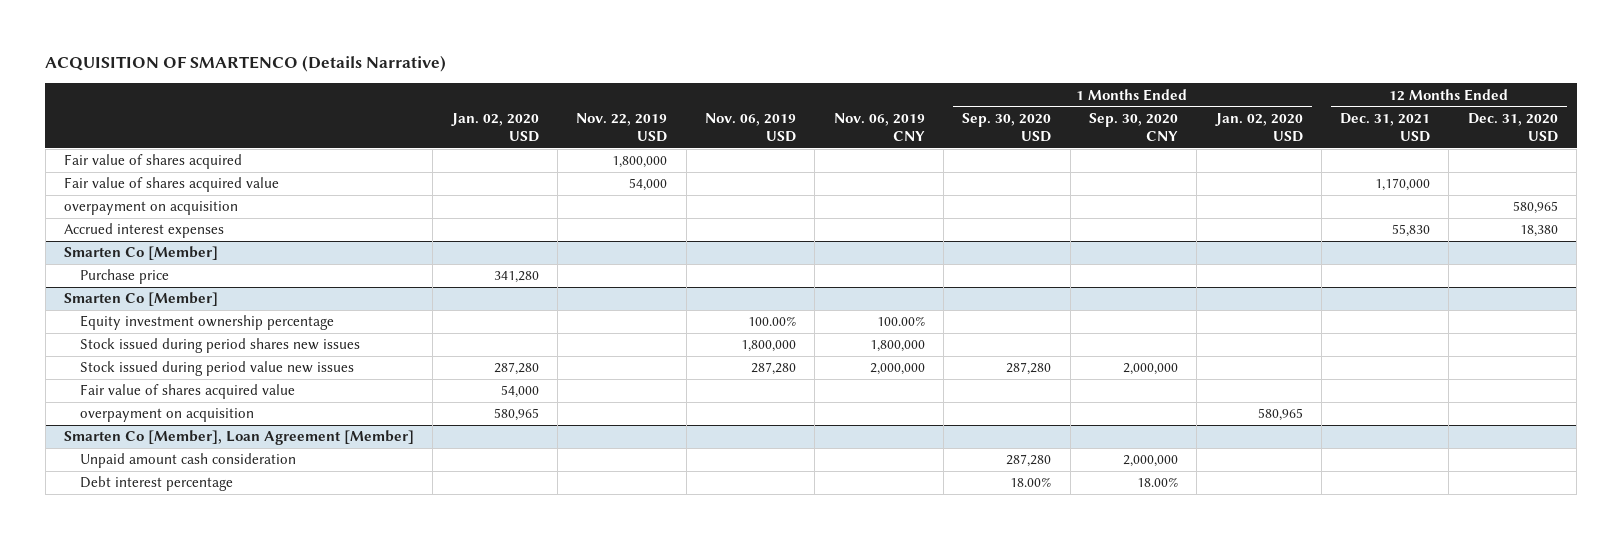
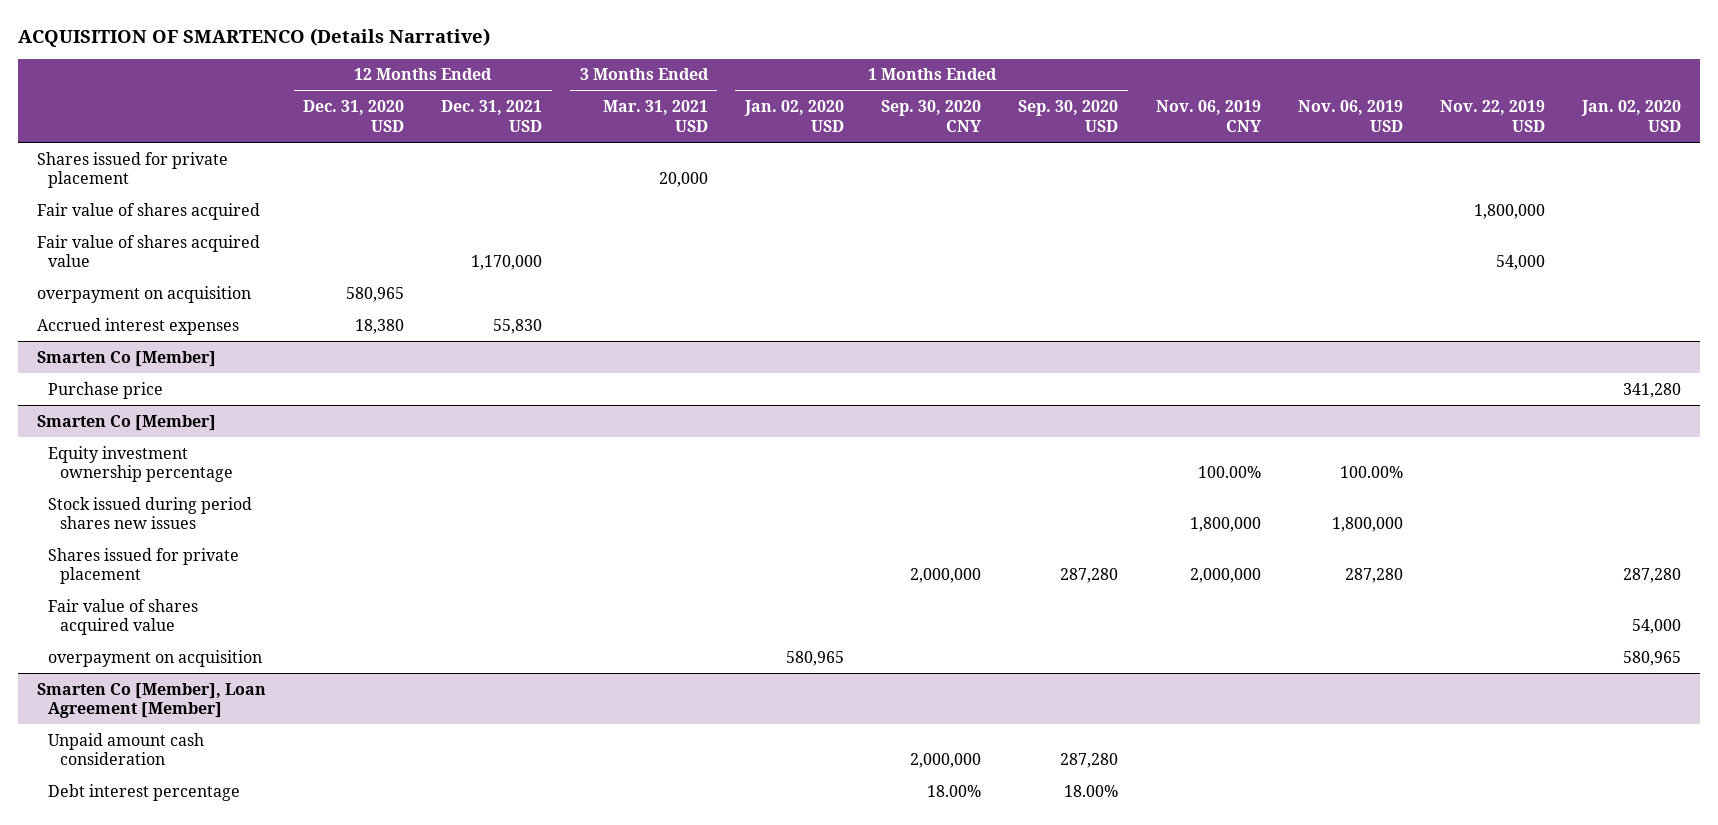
- | Jan. 02, 2020 USD | Nov. 22, 2019 USD | Nov. 06, 2019 USD | Nov. 06, 2019 CNY | 1 Months Ended Sep. 30, 2020 USD | 1 Months Ended Sep. 30, 2020 CNY | 1 Months Ended Jan. 02, 2020 USD | 12 Months Ended Dec. 31, 2021 USD | 12 Months Ended Dec. 31, 2020 USD
+ | 12 Months Ended Dec. 31, 2020 USD | 12 Months Ended Dec. 31, 2021 USD | 3 Months Ended Mar. 31, 2021 USD | 1 Months Ended Jan. 02, 2020 USD | 1 Months Ended Sep. 30, 2020 CNY | 1 Months Ended Sep. 30, 2020 USD | Nov. 06, 2019 CNY | Nov. 06, 2019 USD | Nov. 22, 2019 USD | Jan. 02, 2020 USD
+ Shares issued for private placement | | | 20,000 | | | | | | |
@ Smarten Co [Member]
- Stock issued during period value new issues | 287,280 | | 287,280 | 2,000,000 | 287,280 | 2,000,000 | | |
+ Shares issued for private placement | | | | | 2,000,000 | 287,280 | 2,000,000 | 287,280 | | 287,280

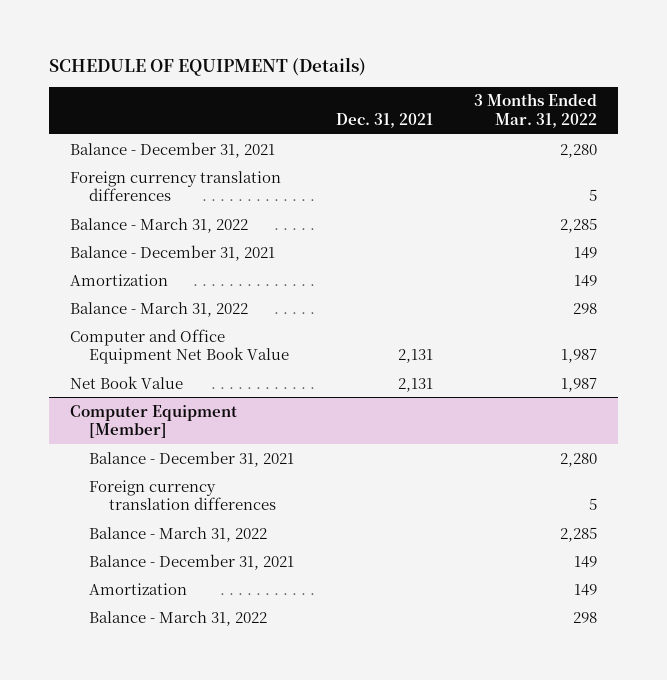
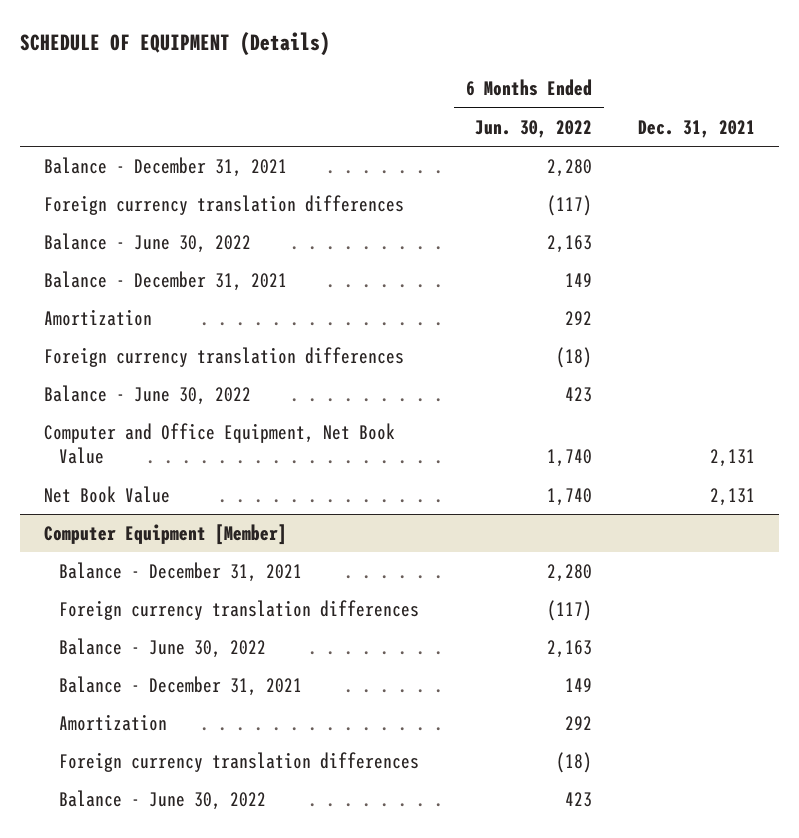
- | Dec. 31, 2021 | 3 Months Ended Mar. 31, 2022
+ | 6 Months Ended Jun. 30, 2022 | Dec. 31, 2021
- Balance - March 31, 2022 | | 2,285
+ Balance - June 30, 2022 | 2,163 |
- Balance - March 31, 2022 | | 298
- Computer and Office Equipment Net Book Value | 2,131 | 1,987
+ Foreign currency translation differences | (18) |
+ Balance - June 30, 2022 | 423 |
+ Computer and Office Equipment, Net Book Value | 1,740 | 2,131
@ Computer Equipment [Member]
- Balance - March 31, 2022 | | 2,285
+ Balance - June 30, 2022 | 2,163 |
- Balance - March 31, 2022 | | 298
+ Foreign currency translation differences | (18) |
+ Balance - June 30, 2022 | 423 |

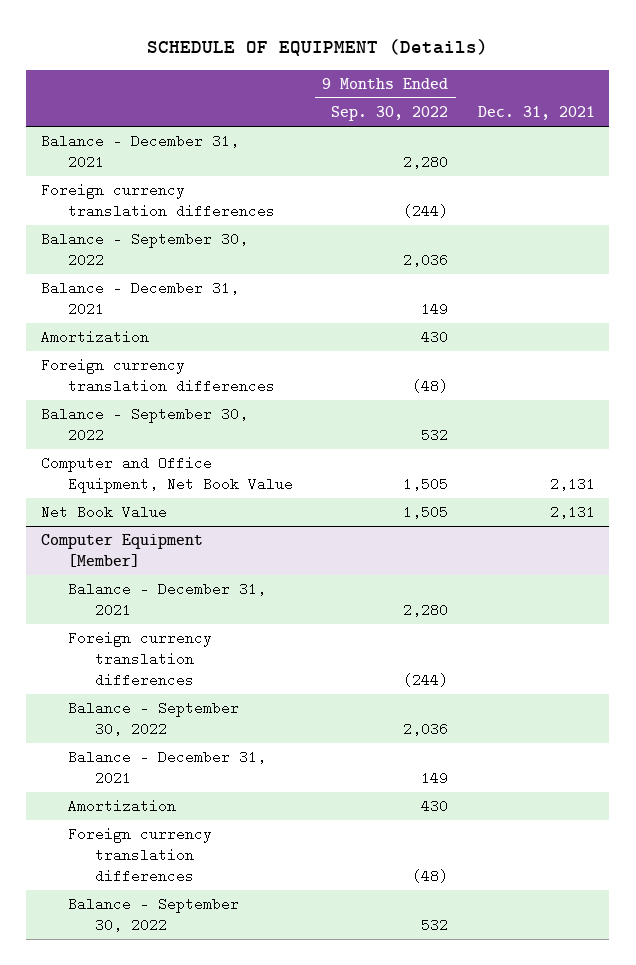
- | 6 Months Ended Jun. 30, 2022 | Dec. 31, 2021
+ | 9 Months Ended Sep. 30, 2022 | Dec. 31, 2021
- Balance - June 30, 2022 | 2,163 |
+ Balance - September 30, 2022 | 2,036 |
- Balance - June 30, 2022 | 423 |
+ Balance - September 30, 2022 | 532 |
@ Computer Equipment [Member]
- Balance - June 30, 2022 | 2,163 |
+ Balance - September 30, 2022 | 2,036 |
- Balance - June 30, 2022 | 423 |
+ Balance - September 30, 2022 | 532 |

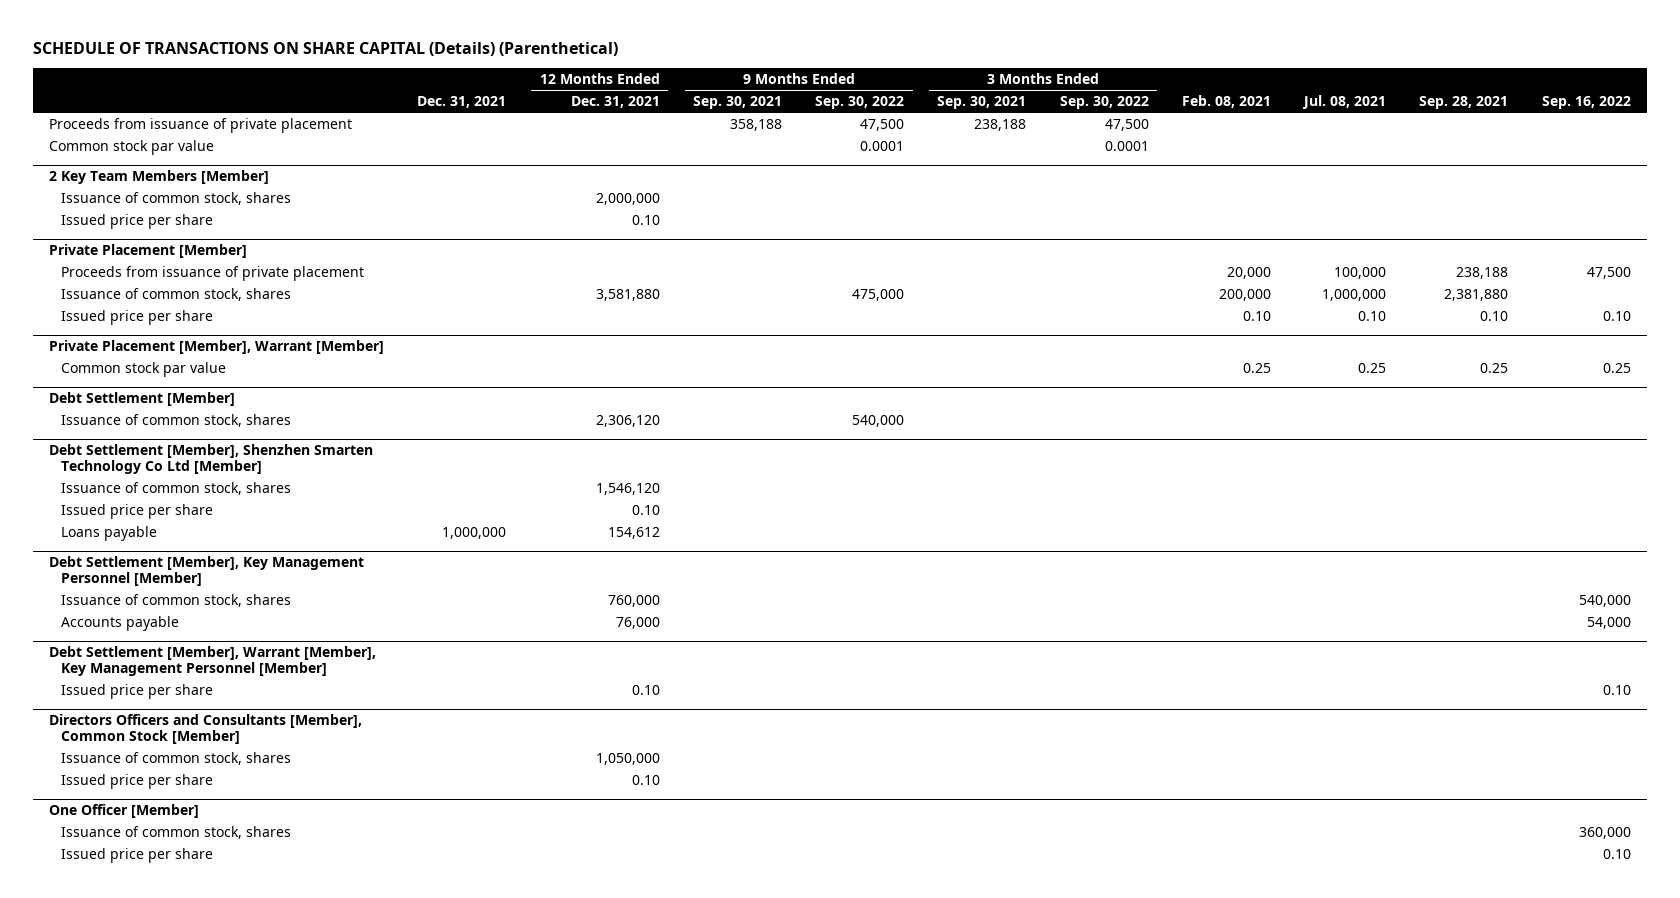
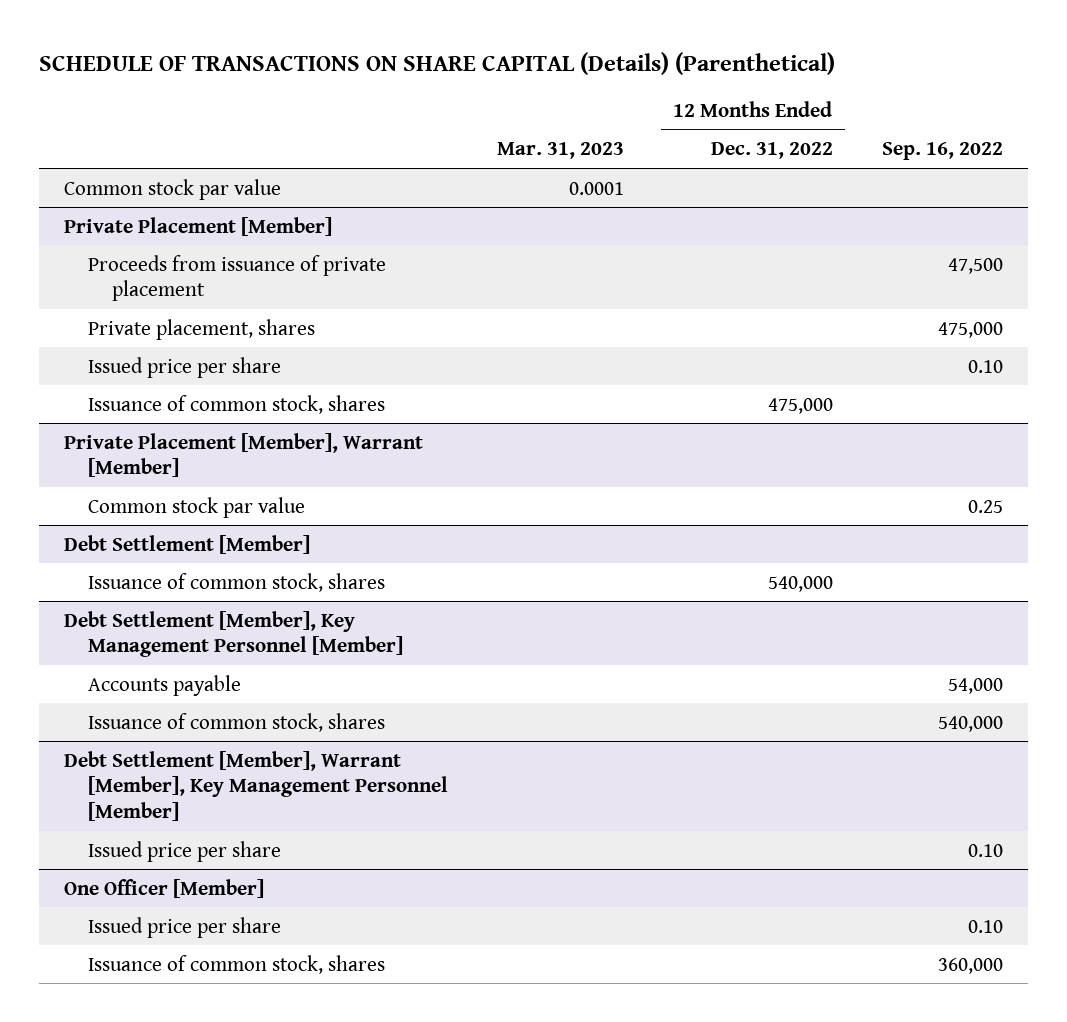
- | Dec. 31, 2021 | 12 Months Ended Dec. 31, 2021 | 9 Months Ended Sep. 30, 2021 | 9 Months Ended Sep. 30, 2022 | 3 Months Ended Sep. 30, 2021 | 3 Months Ended Sep. 30, 2022 | Feb. 08, 2021 | Jul. 08, 2021 | Sep. 28, 2021 | Sep. 16, 2022
+ | Mar. 31, 2023 | 12 Months Ended Dec. 31, 2022 | Sep. 16, 2022
- Proceeds from issuance of private placement | | | 358,188 | 47,500 | 238,188 | 47,500 | | | |
- 2 Key Team Members [Member]
- Issuance of common stock, shares | | 2,000,000 | | | | | | | |
- Issued price per share | | 0.10 | | | | | | | |
@ Private Placement [Member]
+ Private placement, shares | | | 475,000
moved down: Issuance of common stock, shares | | 475,000 |
- Debt Settlement [Member], Shenzhen Smarten Technology Co Ltd [Member]
- Issuance of common stock, shares | | 1,546,120 | | | | | | | |
- Issued price per share | | 0.10 | | | | | | | |
- Loans payable | 1,000,000 | 154,612 | | | | | | | |
@ Debt Settlement [Member], Key Management Personnel [Member]
moved down: Issuance of common stock, shares | | | 540,000
- Directors Officers and Consultants [Member], Common Stock [Member]
- Issuance of common stock, shares | | 1,050,000 | | | | | | | |
- Issued price per share | | 0.10 | | | | | | | |
@ One Officer [Member]
moved down: Issuance of common stock, shares | | | 360,000

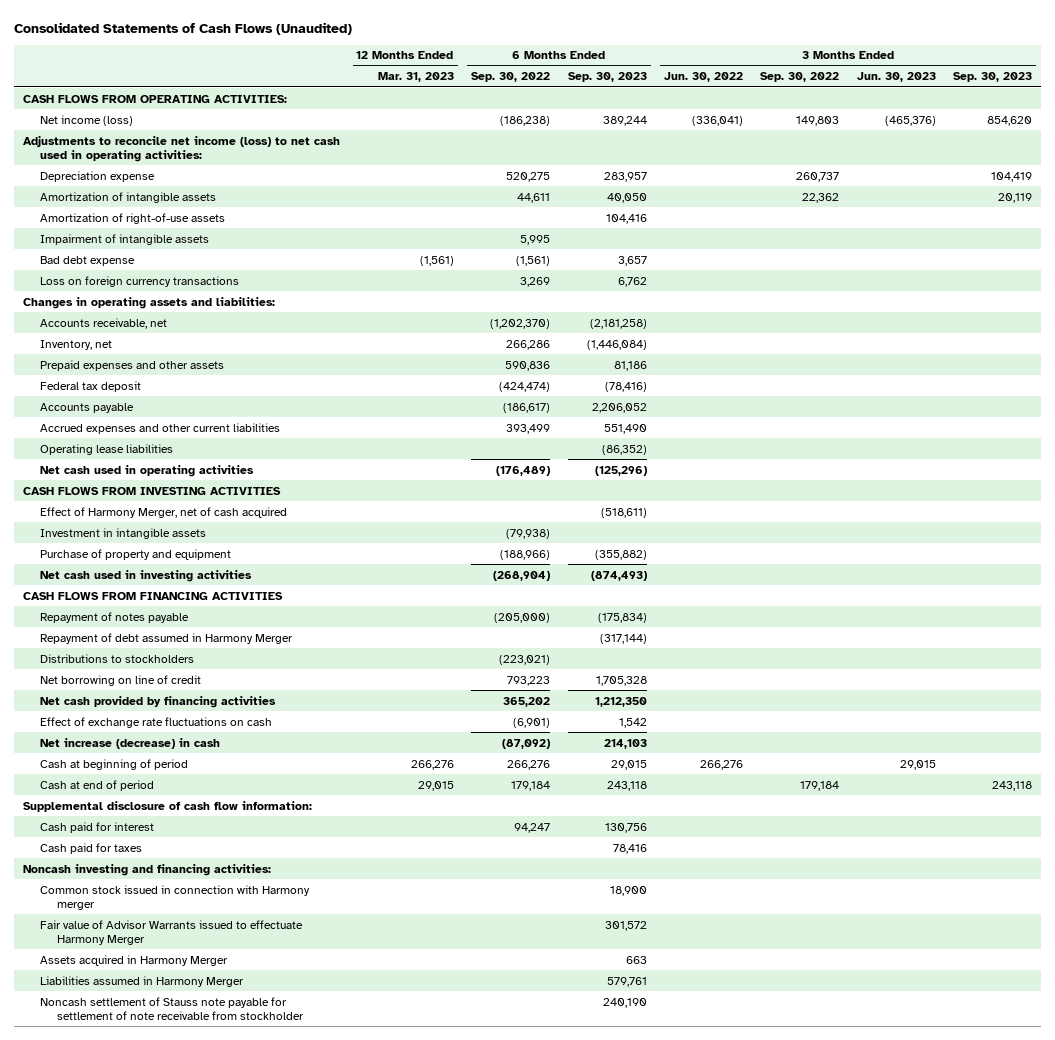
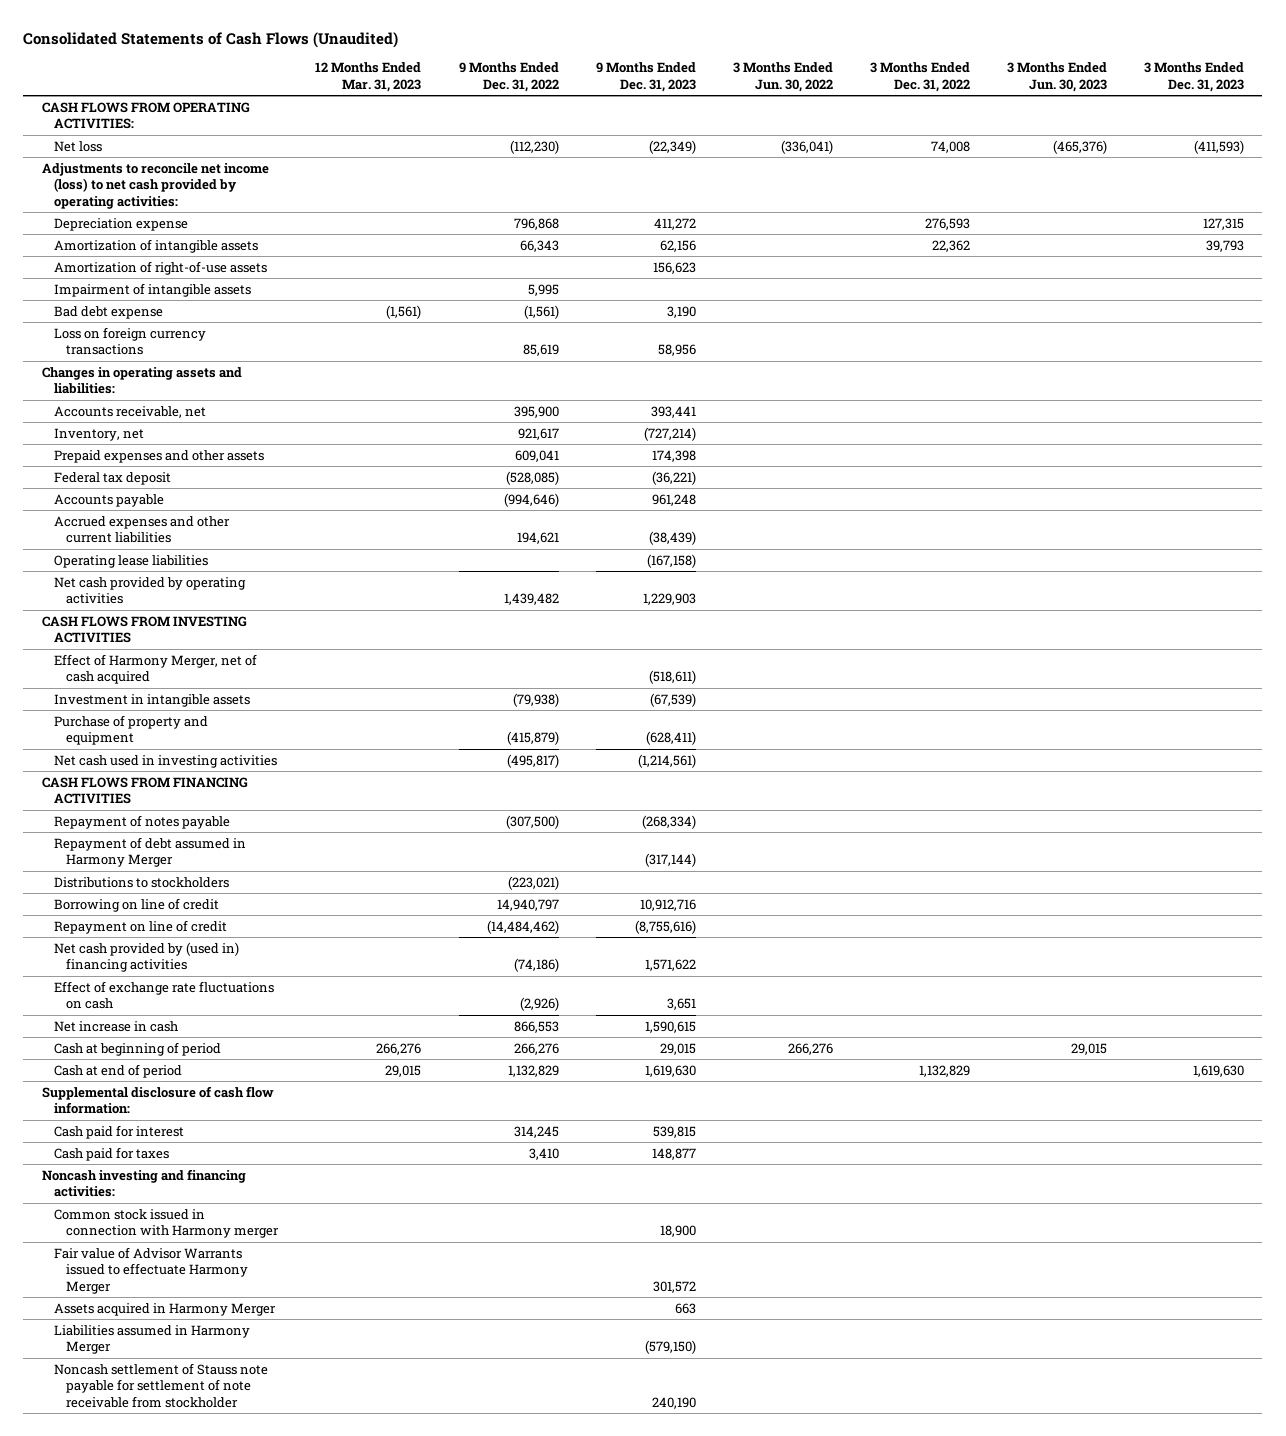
- | 12 Months Ended Mar. 31, 2023 | 6 Months Ended Sep. 30, 2022 | 6 Months Ended Sep. 30, 2023 | 3 Months Ended Jun. 30, 2022 | 3 Months Ended Sep. 30, 2022 | 3 Months Ended Jun. 30, 2023 | 3 Months Ended Sep. 30, 2023
+ | 12 Months Ended Mar. 31, 2023 | 9 Months Ended Dec. 31, 2022 | 9 Months Ended Dec. 31, 2023 | 3 Months Ended Jun. 30, 2022 | 3 Months Ended Dec. 31, 2022 | 3 Months Ended Jun. 30, 2023 | 3 Months Ended Dec. 31, 2023
- Net income (loss) | | (186,238) | 389,244 | (336,041) | 149,803 | (465,376) | 854,620
- Adjustments to reconcile net income (loss) to net cash used in operating activities:
+ Net loss | | (112,230) | (22,349) | (336,041) | 74,008 | (465,376) | (411,593)
+ Adjustments to reconcile net income (loss) to net cash provided by operating activities:
- Net cash used in operating activities | | (176,489) | (125,296) | | | |
+ Net cash provided by operating activities | | 1,439,482 | 1,229,903 | | | |
- Net borrowing on line of credit | | 793,223 | 1,705,328 | | | |
- Net cash provided by financing activities | | 365,202 | 1,212,350 | | | |
+ Borrowing on line of credit | | 14,940,797 | 10,912,716 | | | |
+ Repayment on line of credit | | (14,484,462) | (8,755,616) | | | |
+ Net cash provided by (used in) financing activities | | (74,186) | 1,571,622 | | | |
- Net increase (decrease) in cash | | (87,092) | 214,103 | | | |
+ Net increase in cash | | 866,553 | 1,590,615 | | | |

